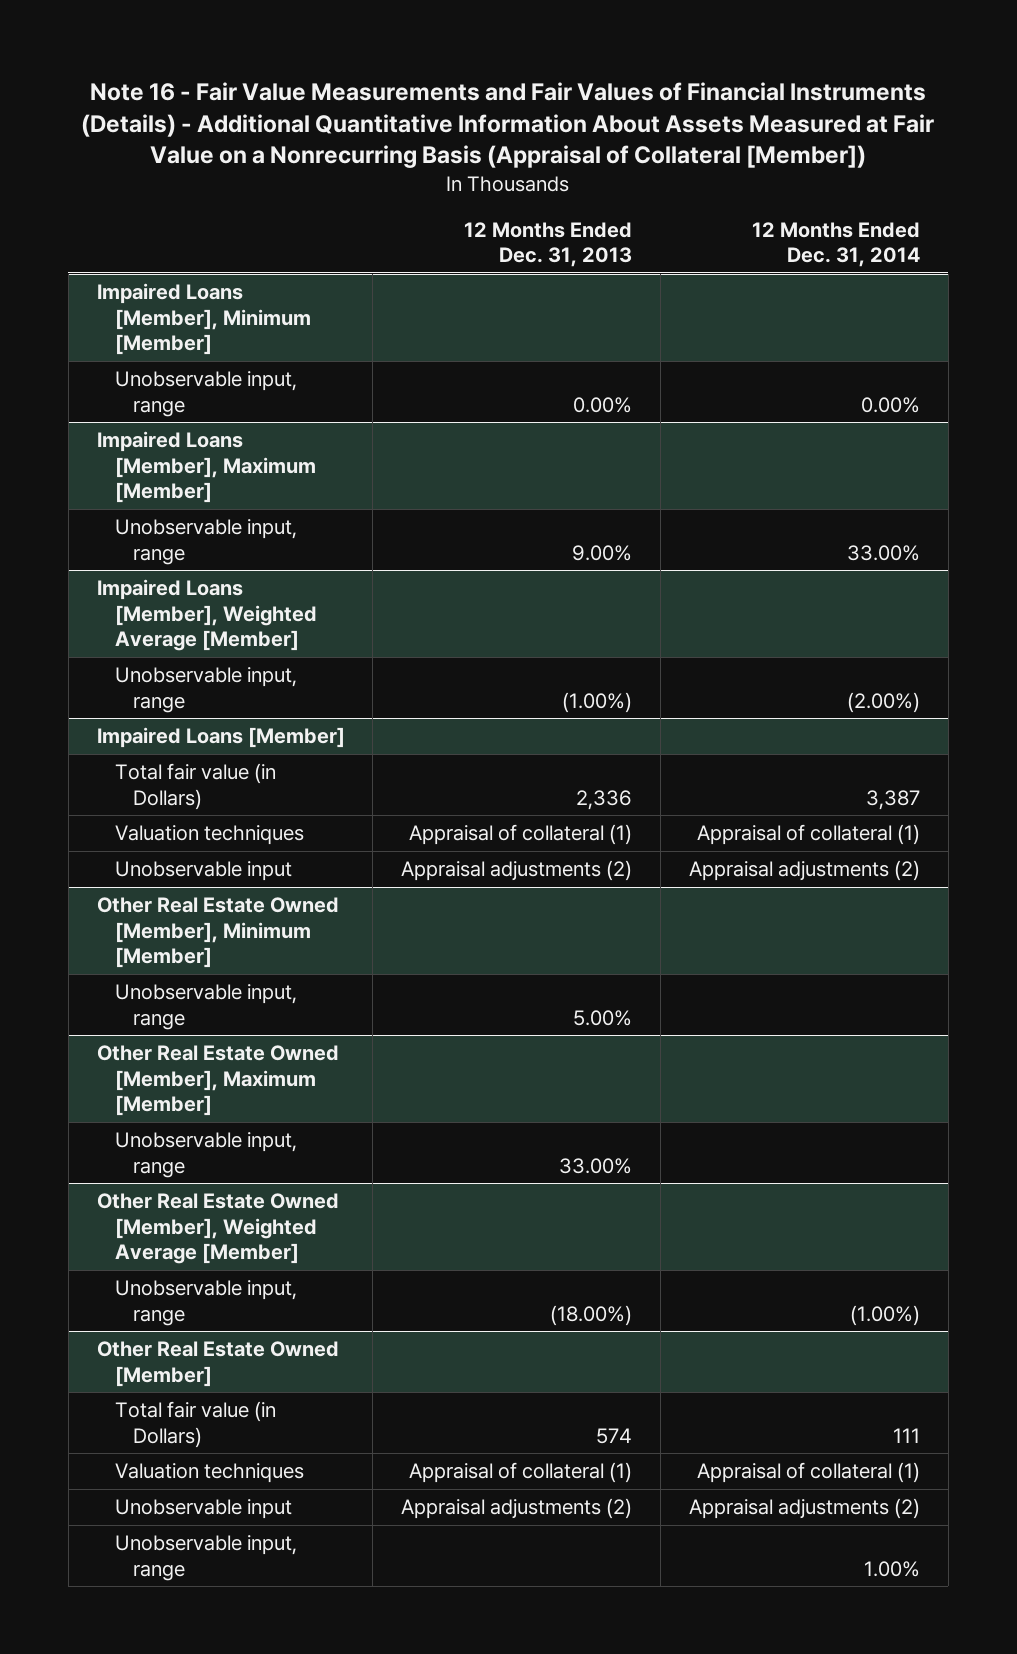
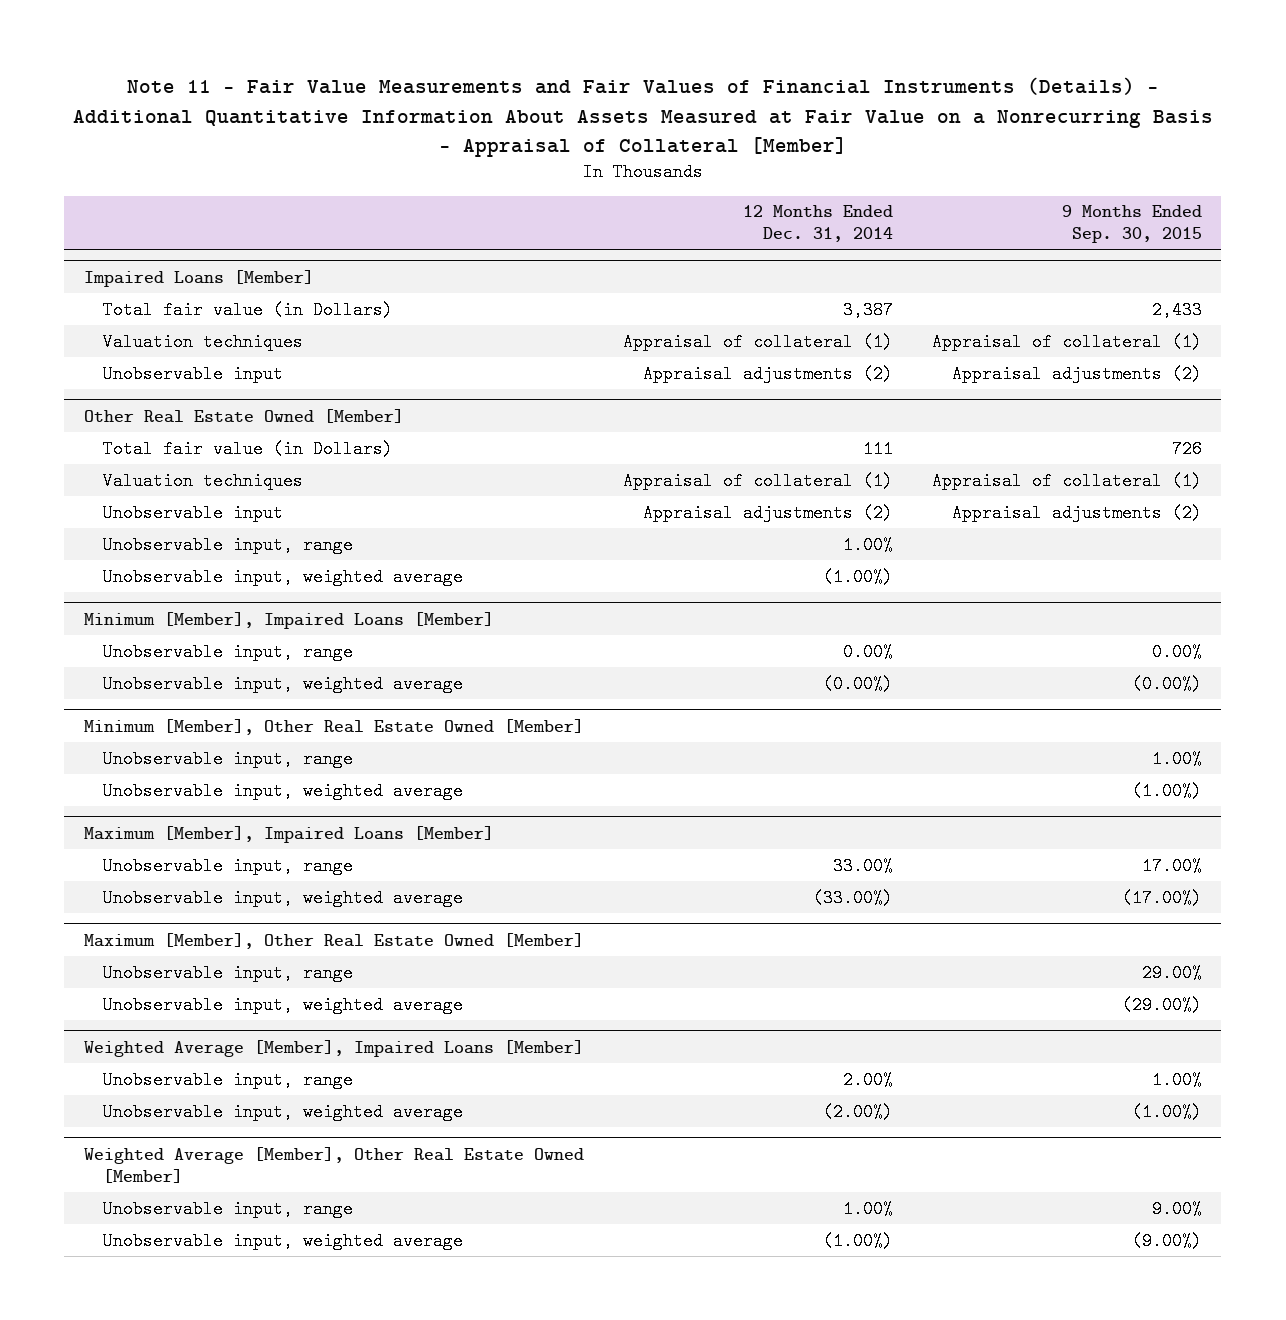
- Note 16 - Fair Value Measurements and Fair Values of Financial Instruments (Details) - Additional Quantitative Information About Assets Measured at Fair Value on a Nonrecurring Basis (Appraisal of Collateral [Member])
+ Note 11 - Fair Value Measurements and Fair Values of Financial Instruments (Details) - Additional Quantitative Information About Assets Measured at Fair Value on a Nonrecurring Basis - Appraisal of Collateral [Member]
- | 12 Months Ended Dec. 31, 2013 | 12 Months Ended Dec. 31, 2014
+ | 12 Months Ended Dec. 31, 2014 | 9 Months Ended Sep. 30, 2015
- Impaired Loans [Member], Minimum [Member]
- Unobservable input, range | 0.00% | 0.00%
- Impaired Loans [Member], Maximum [Member]
- Unobservable input, range | 9.00% | 33.00%
- Impaired Loans [Member], Weighted Average [Member]
- Unobservable input, range | (1.00%) | (2.00%)
- Other Real Estate Owned [Member], Minimum [Member]
- Unobservable input, range | 5.00% |
- Other Real Estate Owned [Member], Maximum [Member]
- Unobservable input, range | 33.00% |
- Other Real Estate Owned [Member], Weighted Average [Member]
- Unobservable input, range | (18.00%) | (1.00%)
@ Other Real Estate Owned [Member]
+ Unobservable input, weighted average | (1.00%) |
+ Minimum [Member], Impaired Loans [Member]
+ Unobservable input, range | 0.00% | 0.00%
+ Unobservable input, weighted average | (0.00%) | (0.00%)
+ Minimum [Member], Other Real Estate Owned [Member]
+ Unobservable input, range | | 1.00%
+ Unobservable input, weighted average | | (1.00%)
+ Maximum [Member], Impaired Loans [Member]
+ Unobservable input, range | 33.00% | 17.00%
+ Unobservable input, weighted average | (33.00%) | (17.00%)
+ Maximum [Member], Other Real Estate Owned [Member]
+ Unobservable input, range | | 29.00%
+ Unobservable input, weighted average | | (29.00%)
+ Weighted Average [Member], Impaired Loans [Member]
+ Unobservable input, range | 2.00% | 1.00%
+ Unobservable input, weighted average | (2.00%) | (1.00%)
+ Weighted Average [Member], Other Real Estate Owned [Member]
+ Unobservable input, range | 1.00% | 9.00%
+ Unobservable input, weighted average | (1.00%) | (9.00%)

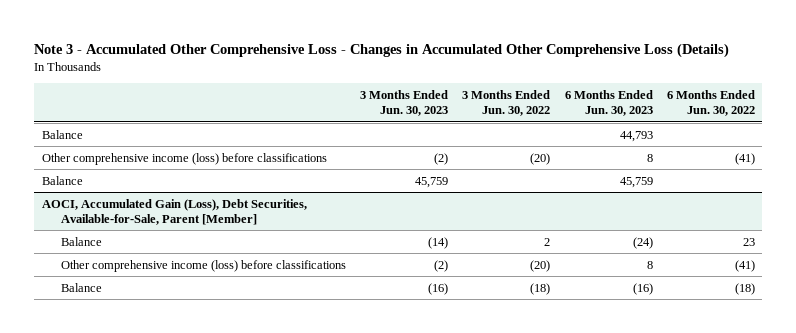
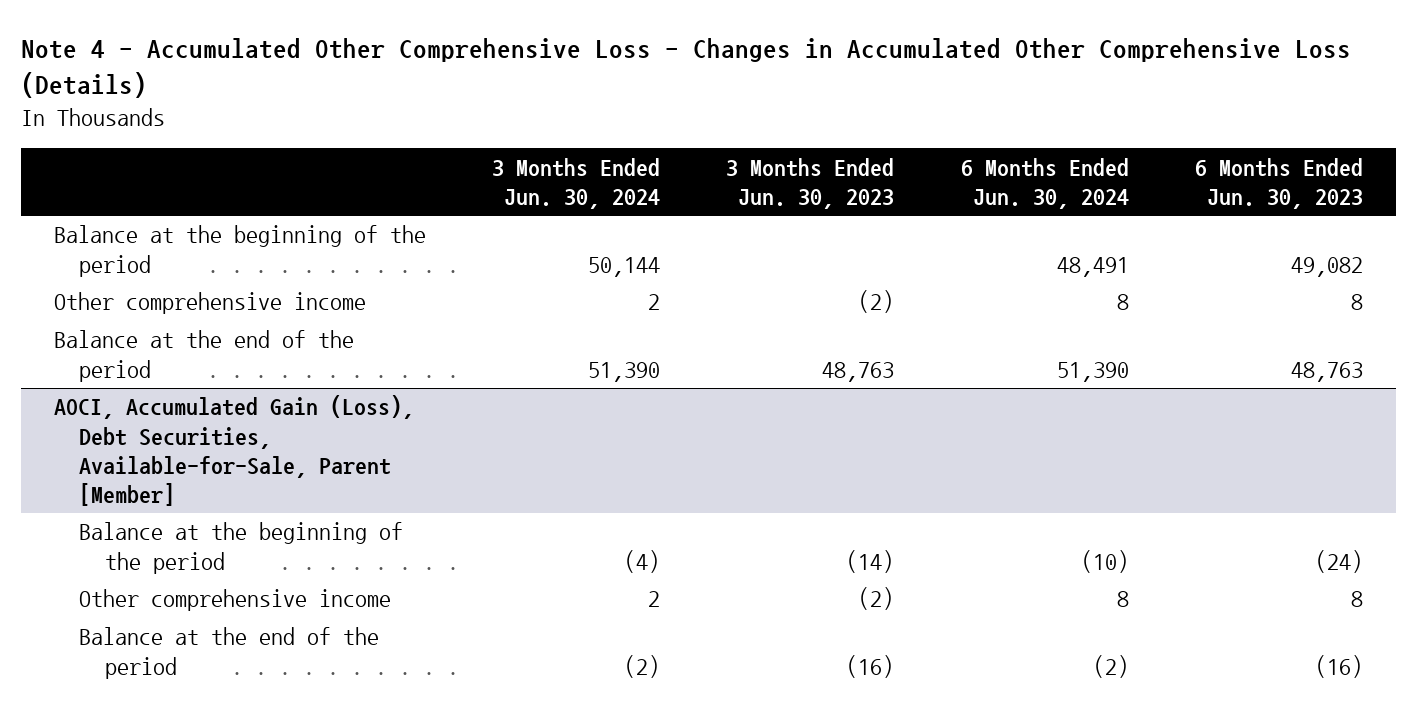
- Note 3 - Accumulated Other Comprehensive Loss - Changes in Accumulated Other Comprehensive Loss (Details)
+ Note 4 - Accumulated Other Comprehensive Loss - Changes in Accumulated Other Comprehensive Loss (Details)
- | 3 Months Ended Jun. 30, 2023 | 3 Months Ended Jun. 30, 2022 | 6 Months Ended Jun. 30, 2023 | 6 Months Ended Jun. 30, 2022
+ | 3 Months Ended Jun. 30, 2024 | 3 Months Ended Jun. 30, 2023 | 6 Months Ended Jun. 30, 2024 | 6 Months Ended Jun. 30, 2023
- Balance | | | 44,793 |
- Other comprehensive income (loss) before classifications | (2) | (20) | 8 | (41)
- Balance | 45,759 | | 45,759 |
+ Balance at the beginning of the period | 50,144 | | 48,491 | 49,082
+ Other comprehensive income | 2 | (2) | 8 | 8
+ Balance at the end of the period | 51,390 | 48,763 | 51,390 | 48,763
@ AOCI, Accumulated Gain (Loss), Debt Securities, Available-for-Sale, Parent [Member]
- Balance | (14) | 2 | (24) | 23
- Other comprehensive income (loss) before classifications | (2) | (20) | 8 | (41)
- Balance | (16) | (18) | (16) | (18)
+ Balance at the beginning of the period | (4) | (14) | (10) | (24)
+ Other comprehensive income | 2 | (2) | 8 | 8
+ Balance at the end of the period | (2) | (16) | (2) | (16)

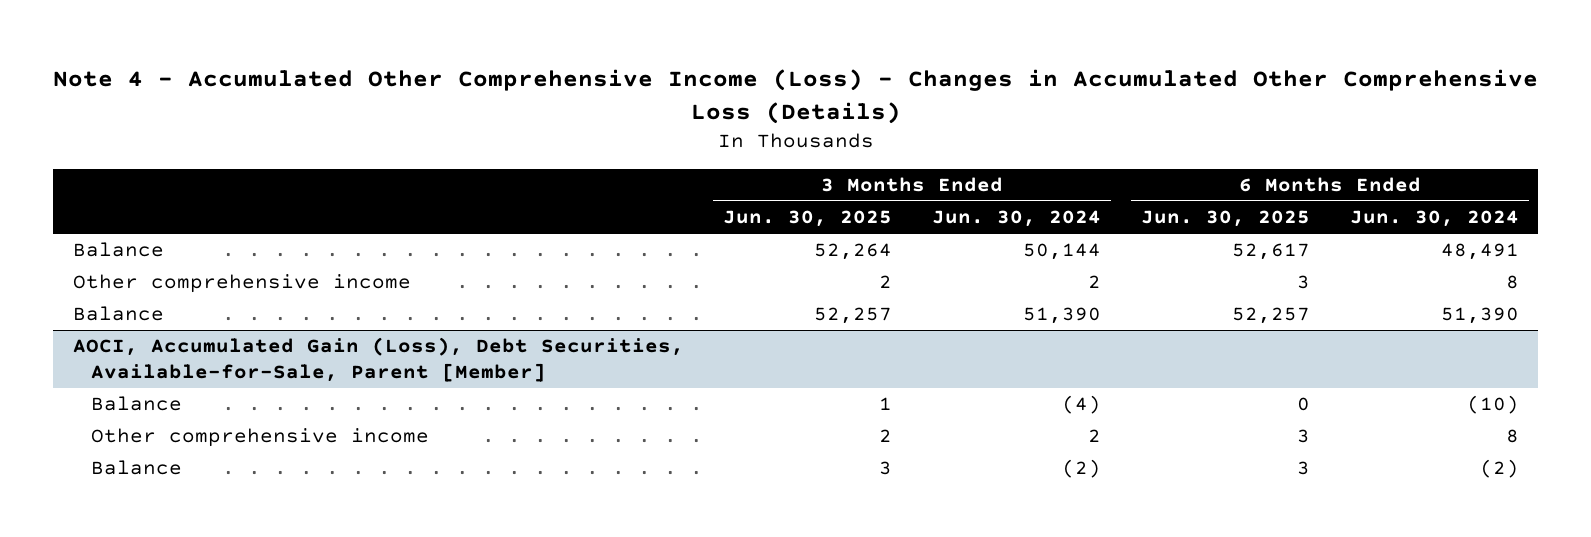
- Note 4 - Accumulated Other Comprehensive Loss - Changes in Accumulated Other Comprehensive Loss (Details)
+ Note 4 - Accumulated Other Comprehensive Income (Loss) - Changes in Accumulated Other Comprehensive Loss (Details)
- | 3 Months Ended Jun. 30, 2024 | 3 Months Ended Jun. 30, 2023 | 6 Months Ended Jun. 30, 2024 | 6 Months Ended Jun. 30, 2023
+ | 3 Months Ended Jun. 30, 2025 | 3 Months Ended Jun. 30, 2024 | 6 Months Ended Jun. 30, 2025 | 6 Months Ended Jun. 30, 2024
- Balance at the beginning of the period | 50,144 | | 48,491 | 49,082
+ Balance | 52,264 | 50,144 | 52,617 | 48,491
- Balance at the end of the period | 51,390 | 48,763 | 51,390 | 48,763
+ Balance | 52,257 | 51,390 | 52,257 | 51,390
@ AOCI, Accumulated Gain (Loss), Debt Securities, Available-for-Sale, Parent [Member]
- Balance at the beginning of the period | (4) | (14) | (10) | (24)
+ Balance | 1 | (4) | 0 | (10)
- Balance at the end of the period | (2) | (16) | (2) | (16)
+ Balance | 3 | (2) | 3 | (2)

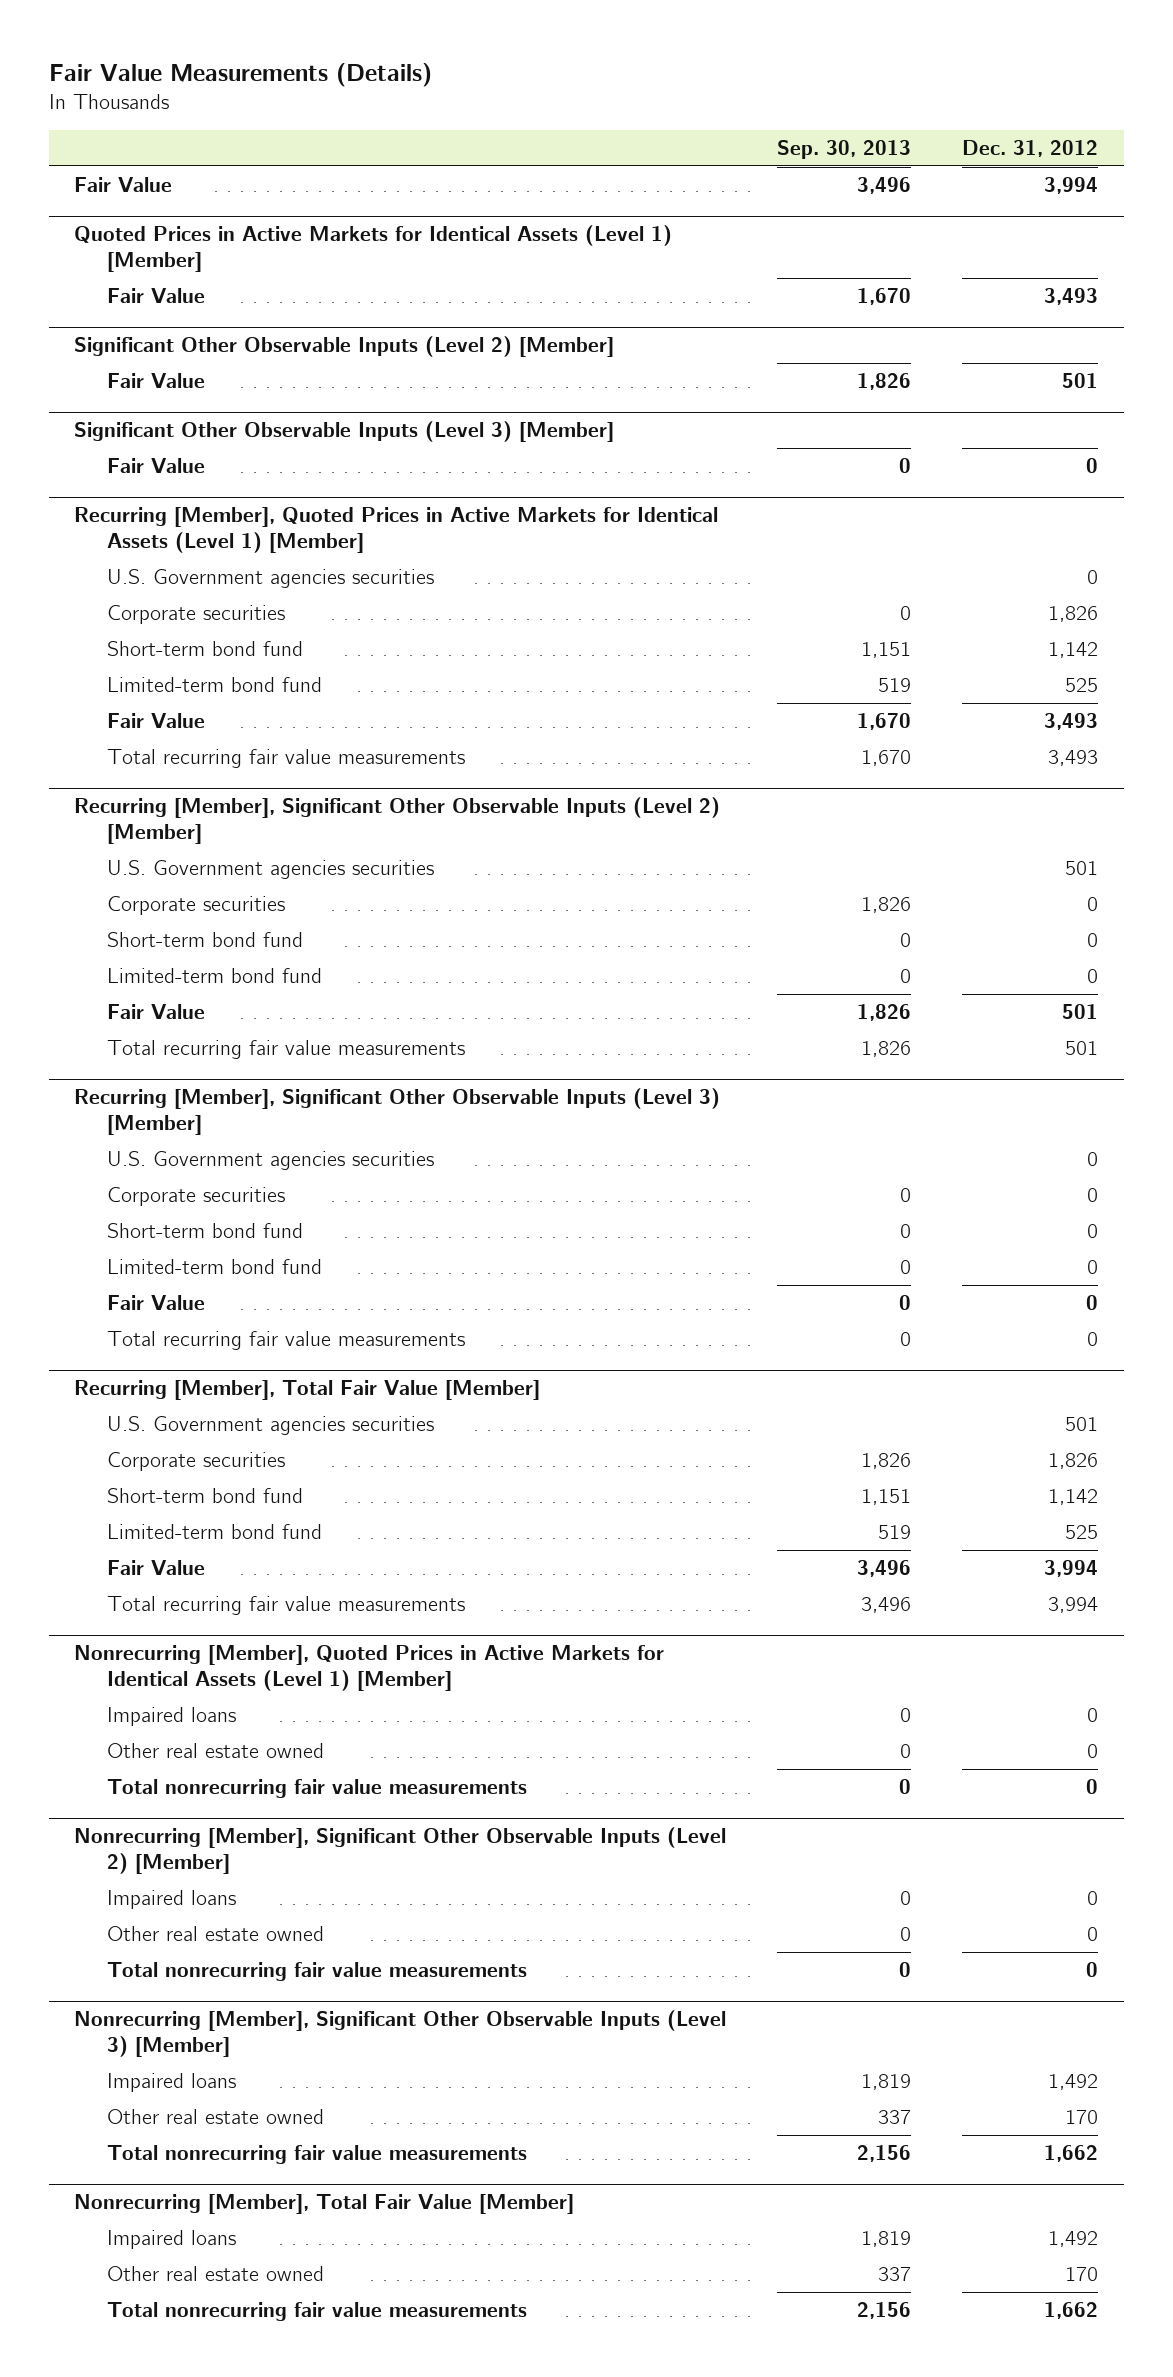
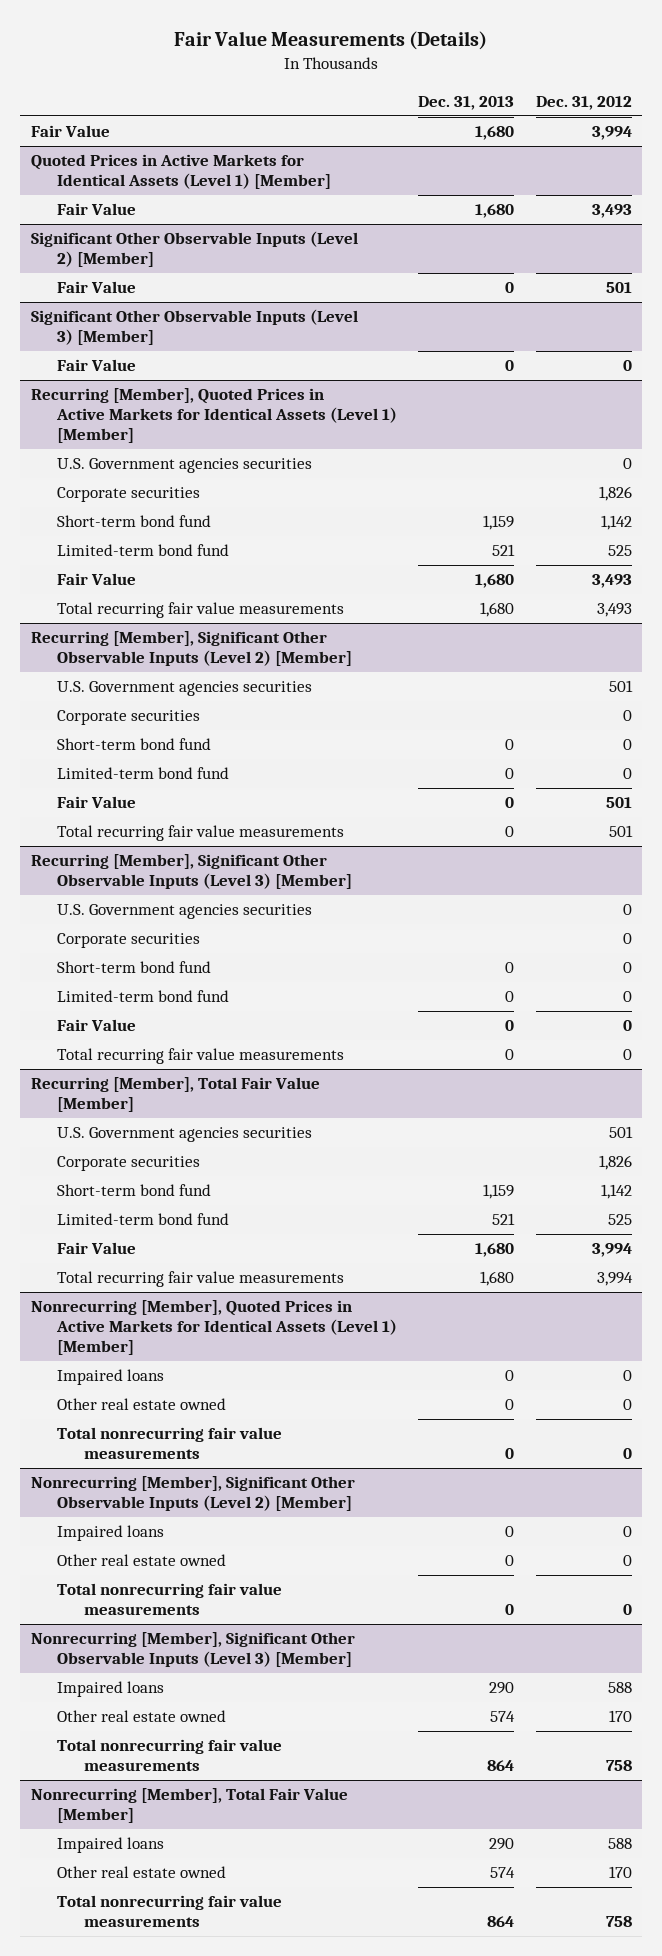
- | Sep. 30, 2013 | Dec. 31, 2012
+ | Dec. 31, 2013 | Dec. 31, 2012
@ Nonrecurring [Member], Significant Other Observable Inputs (Level 3) [Member]
- Impaired loans | 1,819 | 1,492
+ Impaired loans | 290 | 588
- Total nonrecurring fair value measurements | 2,156 | 1,662
+ Total nonrecurring fair value measurements | 864 | 758
@ Nonrecurring [Member], Total Fair Value [Member]
- Impaired loans | 1,819 | 1,492
+ Impaired loans | 290 | 588
- Total nonrecurring fair value measurements | 2,156 | 1,662
+ Total nonrecurring fair value measurements | 864 | 758

